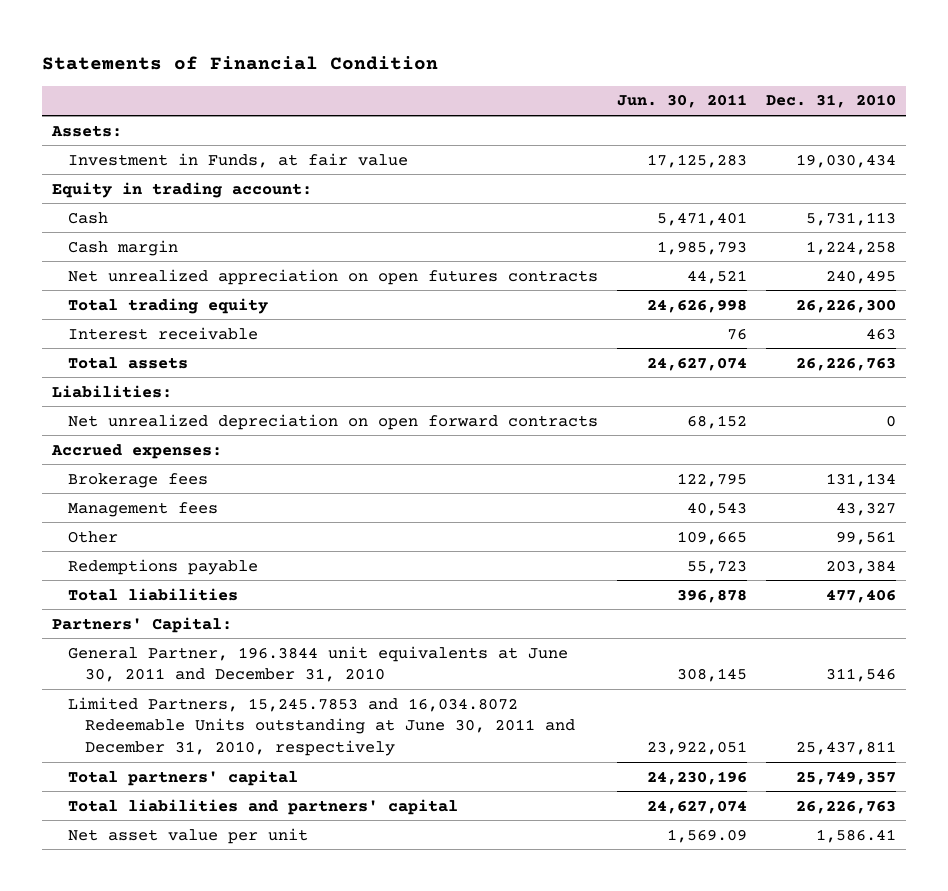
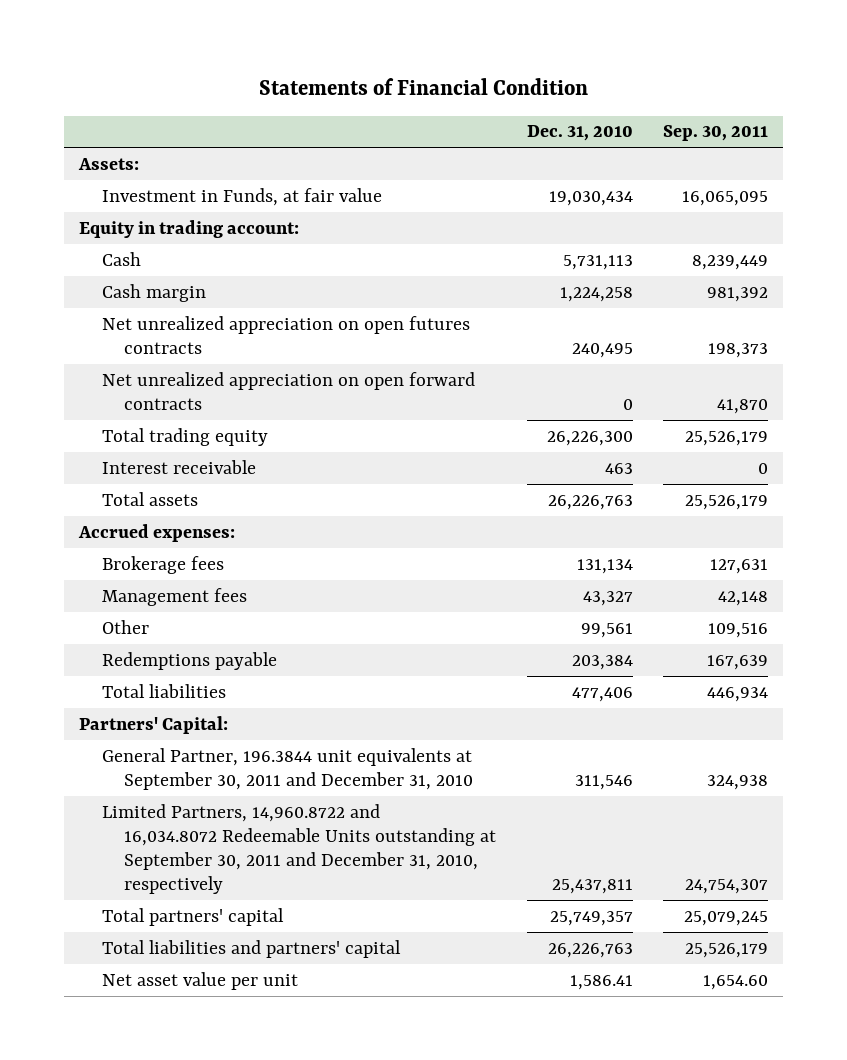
- | Jun. 30, 2011 | Dec. 31, 2010
+ | Dec. 31, 2010 | Sep. 30, 2011
+ Net unrealized appreciation on open forward contracts | 0 | 41,870
- Liabilities:
- Net unrealized depreciation on open forward contracts | 68,152 | 0
- General Partner, 196.3844 unit equivalents at June 30, 2011 and December 31, 2010 | 308,145 | 311,546
- Limited Partners, 15,245.7853 and 16,034.8072 Redeemable Units outstanding at June 30, 2011 and December 31, 2010, respectively | 23,922,051 | 25,437,811
+ General Partner, 196.3844 unit equivalents at September 30, 2011 and December 31, 2010 | 311,546 | 324,938
+ Limited Partners, 14,960.8722 and 16,034.8072 Redeemable Units outstanding at September 30, 2011 and December 31, 2010, respectively | 25,437,811 | 24,754,307

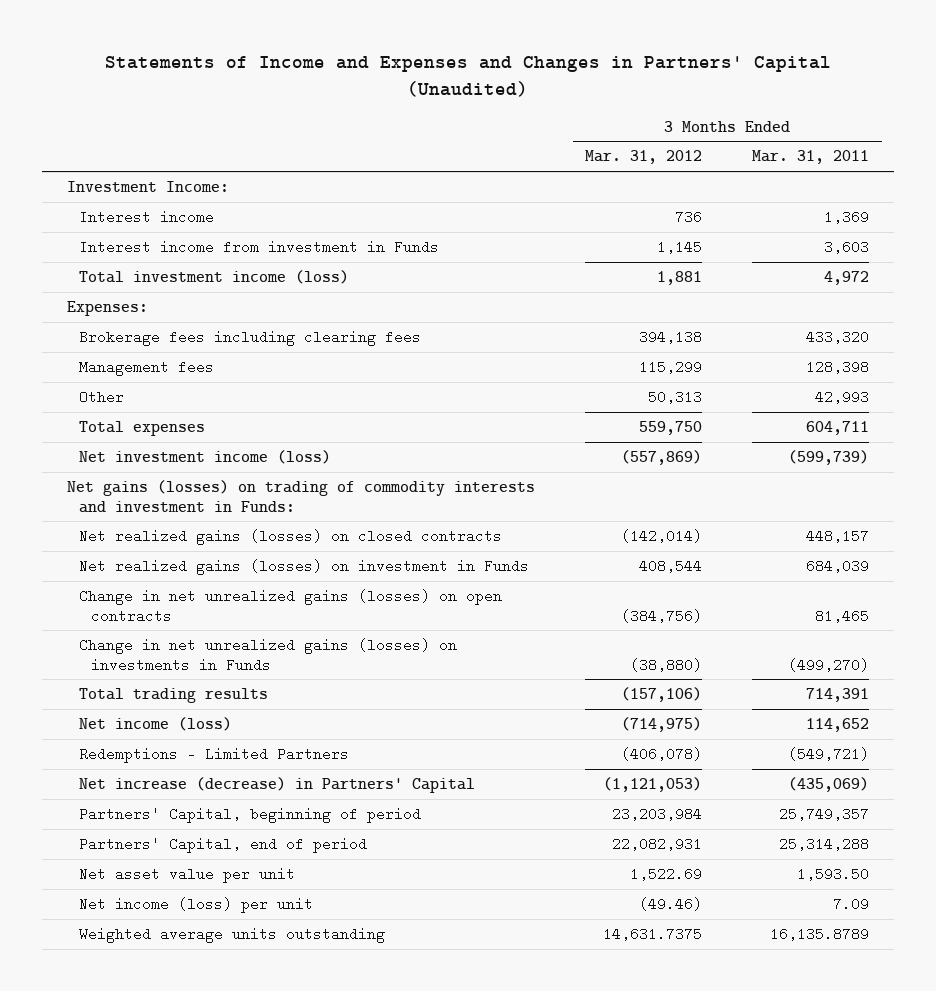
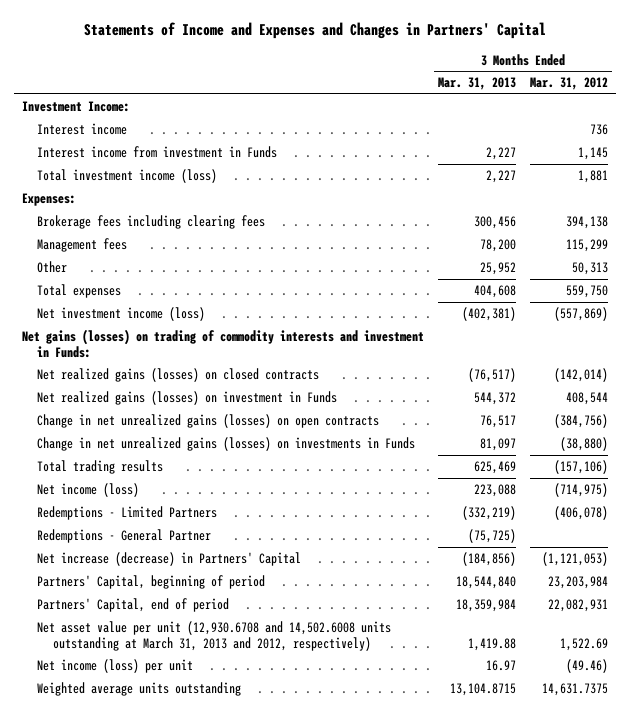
- Statements of Income and Expenses and Changes in Partners' Capital (Unaudited)
+ Statements of Income and Expenses and Changes in Partners' Capital
- | 3 Months Ended Mar. 31, 2012 | 3 Months Ended Mar. 31, 2011
+ | 3 Months Ended Mar. 31, 2013 | 3 Months Ended Mar. 31, 2012
+ Redemptions - General Partner | (75,725) |
- Net asset value per unit | 1,522.69 | 1,593.50
+ Net asset value per unit (12,930.6708 and 14,502.6008 units outstanding at March 31, 2013 and 2012, respectively) | 1,419.88 | 1,522.69

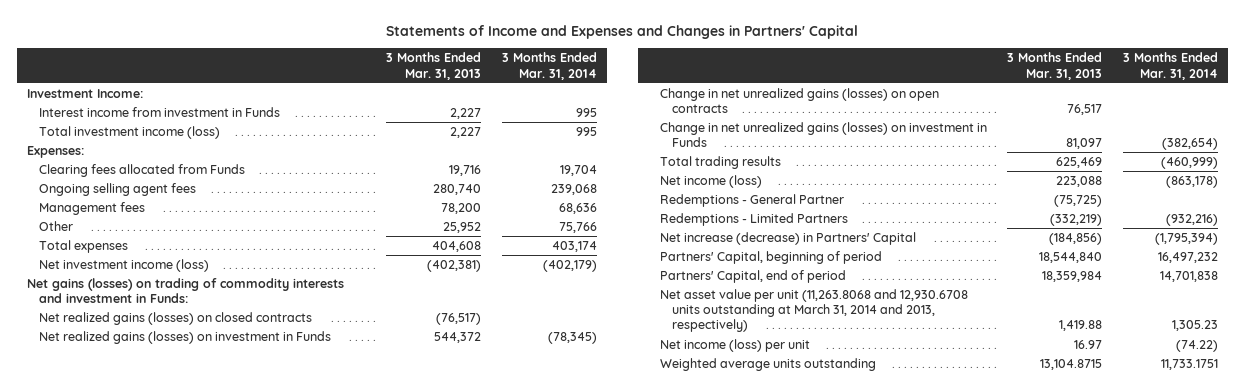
- | 3 Months Ended Mar. 31, 2013 | 3 Months Ended Mar. 31, 2012
+ | 3 Months Ended Mar. 31, 2013 | 3 Months Ended Mar. 31, 2014
- Interest income | | 736
- Brokerage fees including clearing fees | 300,456 | 394,138
+ Clearing fees allocated from Funds | 19,716 | 19,704
+ Ongoing selling agent fees | 280,740 | 239,068
- Change in net unrealized gains (losses) on investments in Funds | 81,097 | (38,880)
+ Change in net unrealized gains (losses) on investment in Funds | 81,097 | (382,654)
moved down: Redemptions - Limited Partners | (332,219) | (932,216)
- Net asset value per unit (12,930.6708 and 14,502.6008 units outstanding at March 31, 2013 and 2012, respectively) | 1,419.88 | 1,522.69
+ Net asset value per unit (11,263.8068 and 12,930.6708 units outstanding at March 31, 2014 and 2013, respectively) | 1,419.88 | 1,305.23

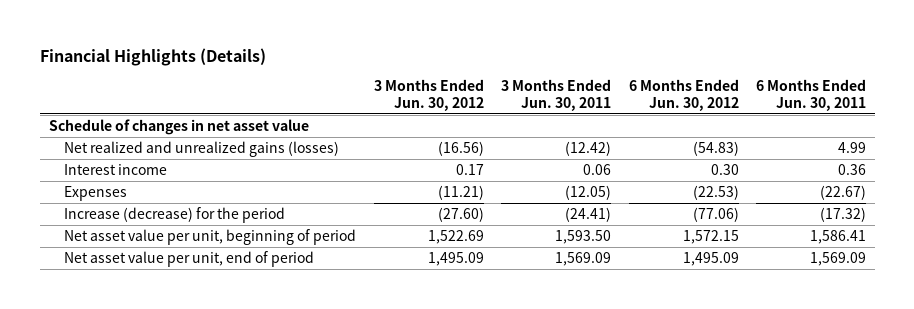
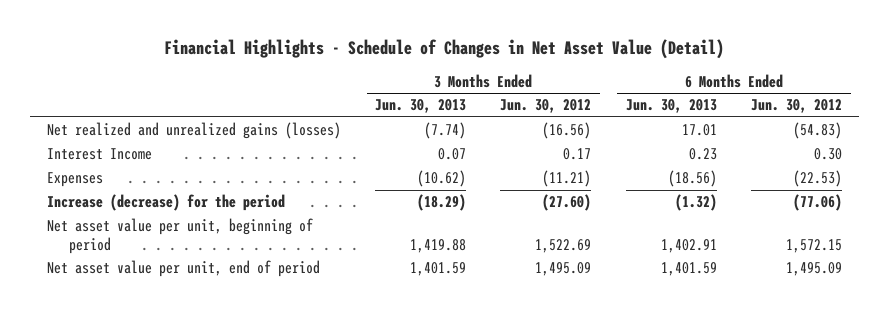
- Financial Highlights (Details)
+ Financial Highlights - Schedule of Changes in Net Asset Value (Detail)
- | 3 Months Ended Jun. 30, 2012 | 3 Months Ended Jun. 30, 2011 | 6 Months Ended Jun. 30, 2012 | 6 Months Ended Jun. 30, 2011
+ | 3 Months Ended Jun. 30, 2013 | 3 Months Ended Jun. 30, 2012 | 6 Months Ended Jun. 30, 2013 | 6 Months Ended Jun. 30, 2012
- Schedule of changes in net asset value
- Interest income | 0.17 | 0.06 | 0.30 | 0.36
+ Interest Income | 0.07 | 0.17 | 0.23 | 0.30

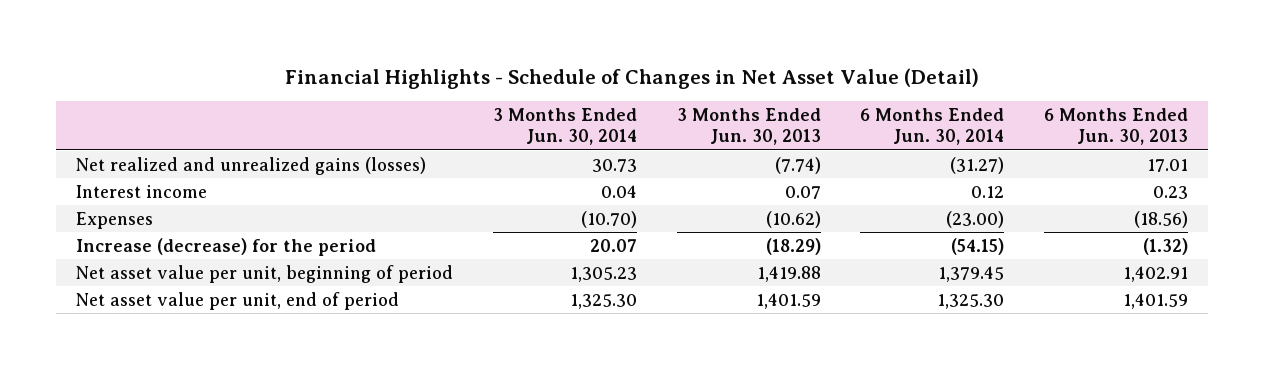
- | 3 Months Ended Jun. 30, 2013 | 3 Months Ended Jun. 30, 2012 | 6 Months Ended Jun. 30, 2013 | 6 Months Ended Jun. 30, 2012
+ | 3 Months Ended Jun. 30, 2014 | 3 Months Ended Jun. 30, 2013 | 6 Months Ended Jun. 30, 2014 | 6 Months Ended Jun. 30, 2013
- Interest Income | 0.07 | 0.17 | 0.23 | 0.30
+ Interest income | 0.04 | 0.07 | 0.12 | 0.23

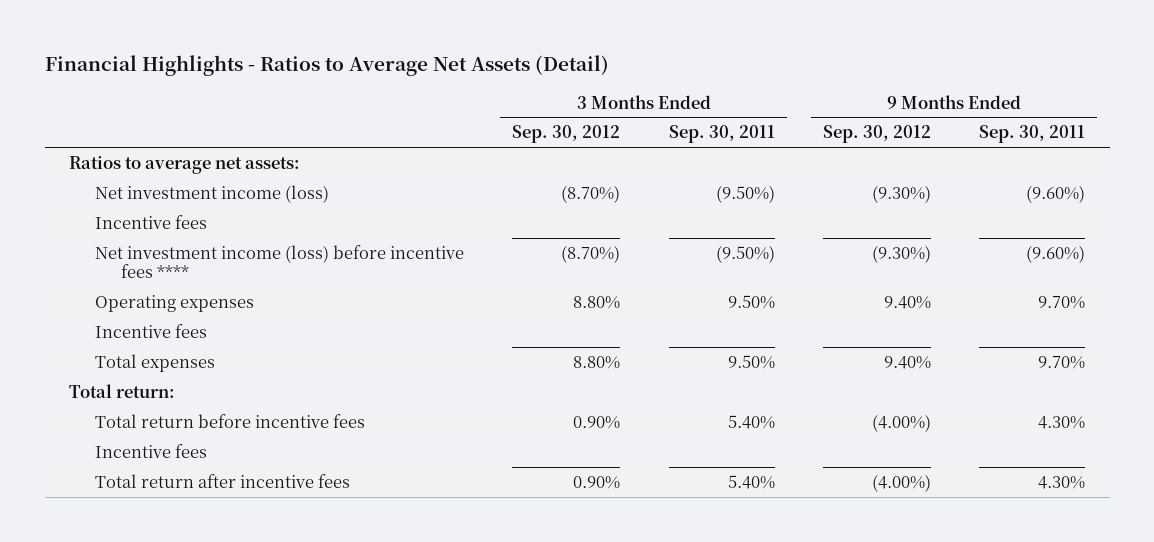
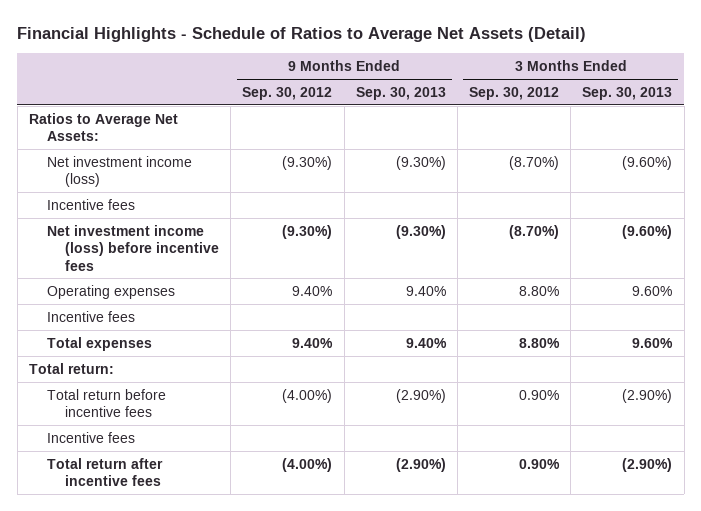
- Financial Highlights - Ratios to Average Net Assets (Detail)
+ Financial Highlights - Schedule of Ratios to Average Net Assets (Detail)
- | 3 Months Ended Sep. 30, 2012 | 3 Months Ended Sep. 30, 2011 | 9 Months Ended Sep. 30, 2012 | 9 Months Ended Sep. 30, 2011
+ | 9 Months Ended Sep. 30, 2012 | 9 Months Ended Sep. 30, 2013 | 3 Months Ended Sep. 30, 2012 | 3 Months Ended Sep. 30, 2013
- Ratios to average net assets:
+ Ratios to Average Net Assets:
- Net investment income (loss) before incentive fees **** | (8.70%) | (9.50%) | (9.30%) | (9.60%)
+ Net investment income (loss) before incentive fees | (9.30%) | (9.30%) | (8.70%) | (9.60%)

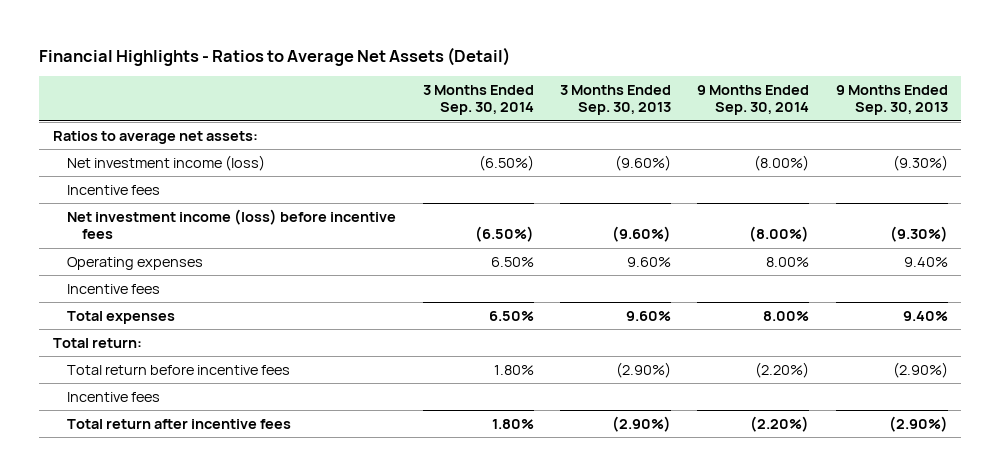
- Financial Highlights - Schedule of Ratios to Average Net Assets (Detail)
+ Financial Highlights - Ratios to Average Net Assets (Detail)
- | 9 Months Ended Sep. 30, 2012 | 9 Months Ended Sep. 30, 2013 | 3 Months Ended Sep. 30, 2012 | 3 Months Ended Sep. 30, 2013
+ | 3 Months Ended Sep. 30, 2014 | 3 Months Ended Sep. 30, 2013 | 9 Months Ended Sep. 30, 2014 | 9 Months Ended Sep. 30, 2013
- Ratios to Average Net Assets:
+ Ratios to average net assets:

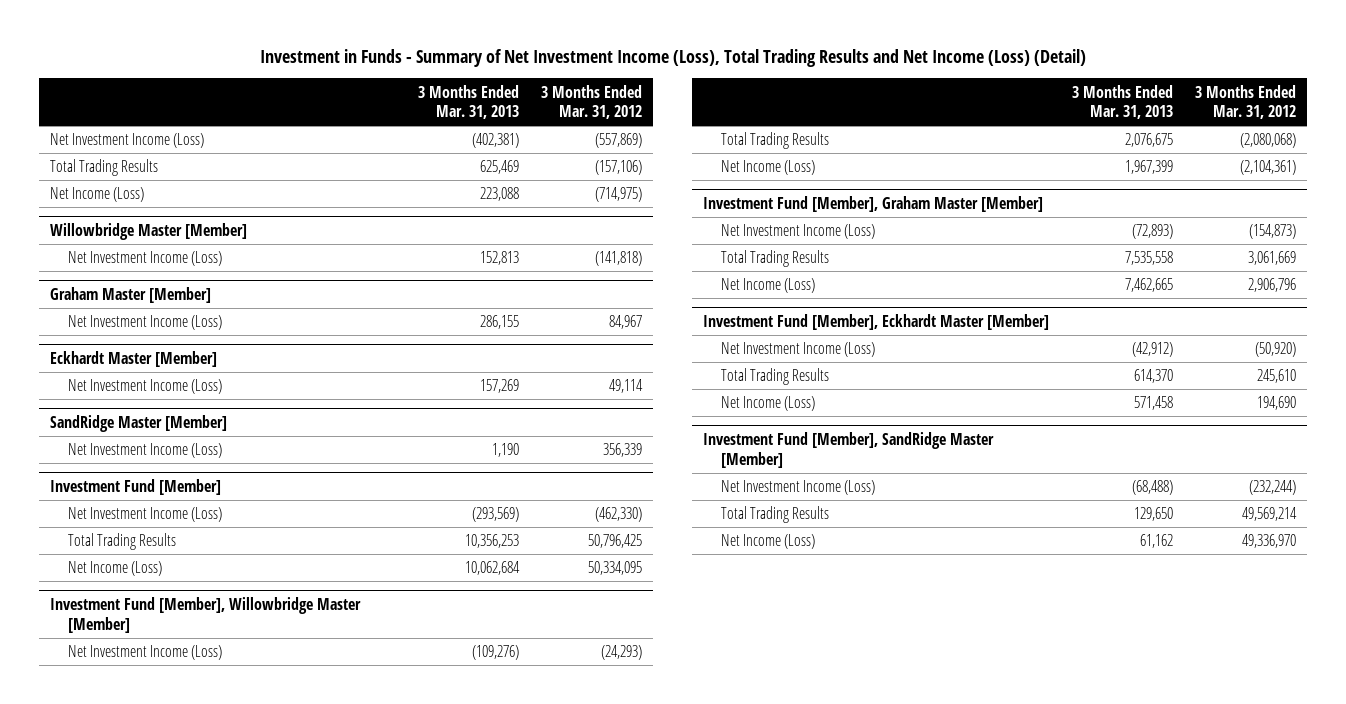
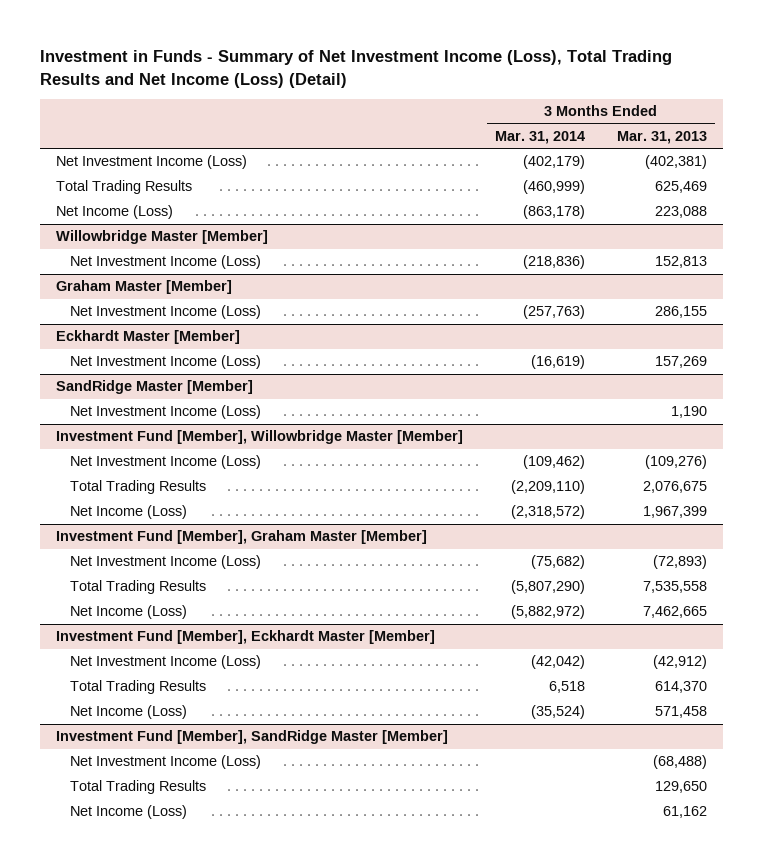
- | 3 Months Ended Mar. 31, 2013 | 3 Months Ended Mar. 31, 2012
+ | 3 Months Ended Mar. 31, 2014 | 3 Months Ended Mar. 31, 2013
- Investment Fund [Member]
- Net Investment Income (Loss) | (293,569) | (462,330)
- Total Trading Results | 10,356,253 | 50,796,425
- Net Income (Loss) | 10,062,684 | 50,334,095

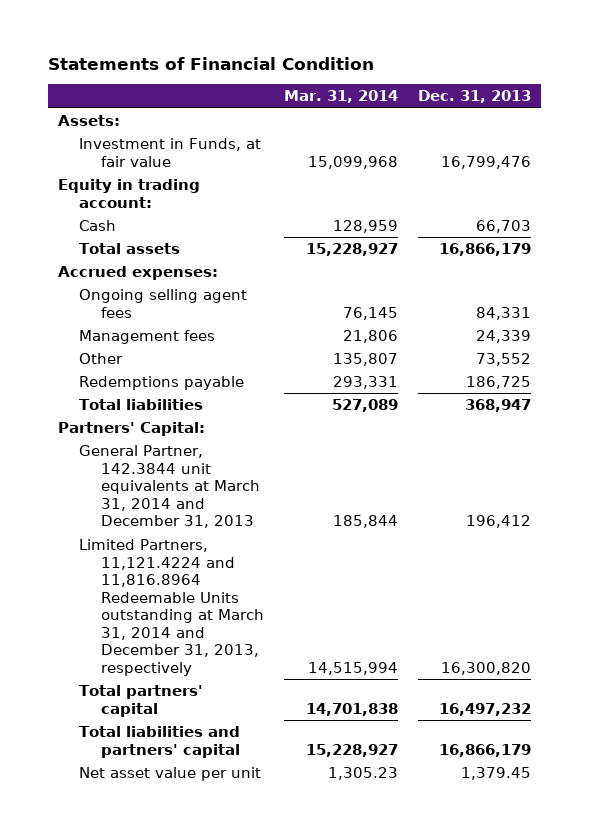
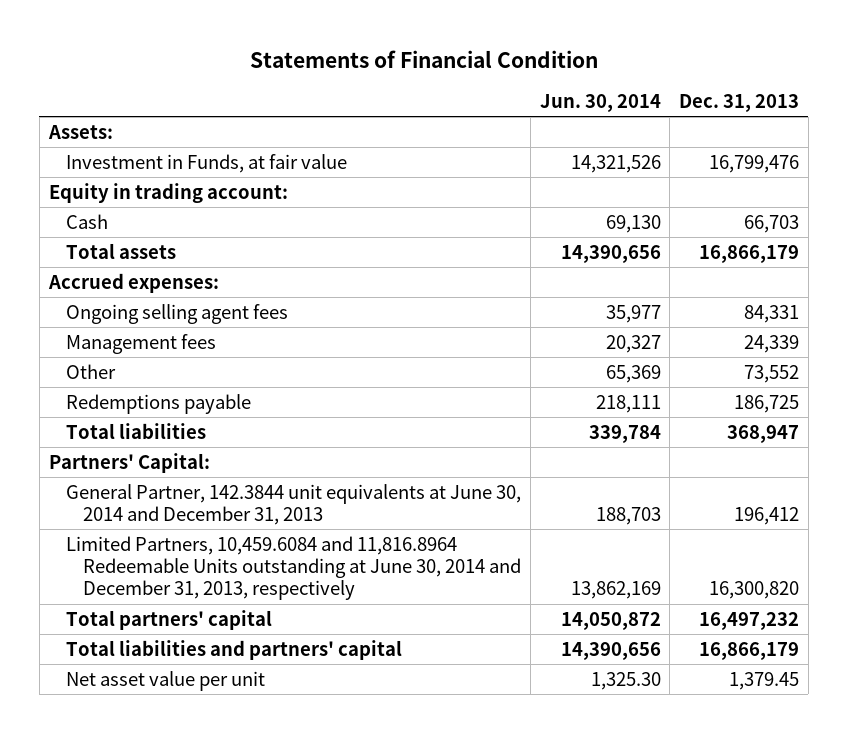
- | Mar. 31, 2014 | Dec. 31, 2013
+ | Jun. 30, 2014 | Dec. 31, 2013
- General Partner, 142.3844 unit equivalents at March 31, 2014 and December 31, 2013 | 185,844 | 196,412
- Limited Partners, 11,121.4224 and 11,816.8964 Redeemable Units outstanding at March 31, 2014 and December 31, 2013, respectively | 14,515,994 | 16,300,820
+ General Partner, 142.3844 unit equivalents at June 30, 2014 and December 31, 2013 | 188,703 | 196,412
+ Limited Partners, 10,459.6084 and 11,816.8964 Redeemable Units outstanding at June 30, 2014 and December 31, 2013, respectively | 13,862,169 | 16,300,820

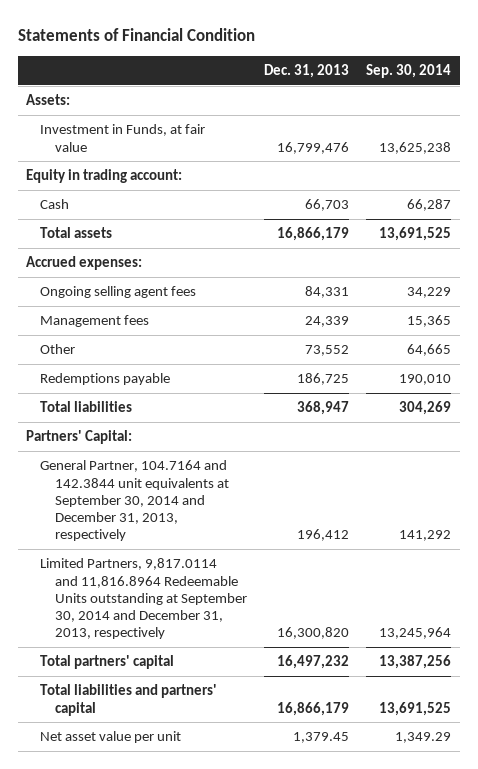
- | Jun. 30, 2014 | Dec. 31, 2013
+ | Dec. 31, 2013 | Sep. 30, 2014
- General Partner, 142.3844 unit equivalents at June 30, 2014 and December 31, 2013 | 188,703 | 196,412
- Limited Partners, 10,459.6084 and 11,816.8964 Redeemable Units outstanding at June 30, 2014 and December 31, 2013, respectively | 13,862,169 | 16,300,820
+ General Partner, 104.7164 and 142.3844 unit equivalents at September 30, 2014 and December 31, 2013, respectively | 196,412 | 141,292
+ Limited Partners, 9,817.0114 and 11,816.8964 Redeemable Units outstanding at September 30, 2014 and December 31, 2013, respectively | 16,300,820 | 13,245,964

